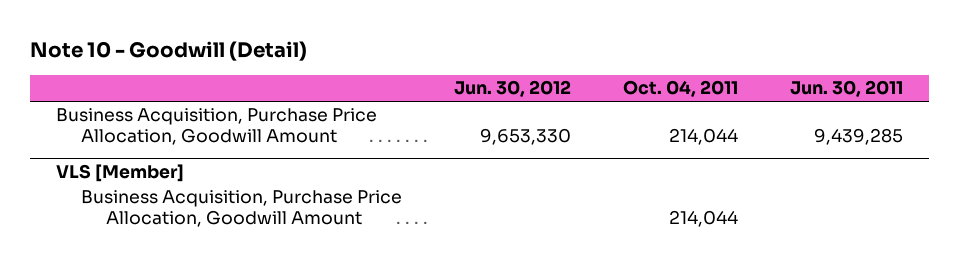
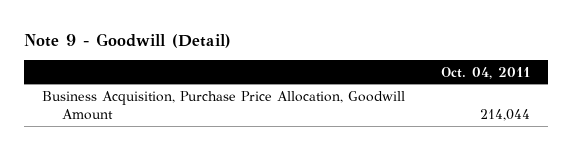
- Note 10 - Goodwill (Detail)
+ Note 9 - Goodwill (Detail)
- | Jun. 30, 2012 | Oct. 04, 2011 | Jun. 30, 2011
+ | Oct. 04, 2011
- VLS [Member]
- Business Acquisition, Purchase Price Allocation, Goodwill Amount | | 214,044 |

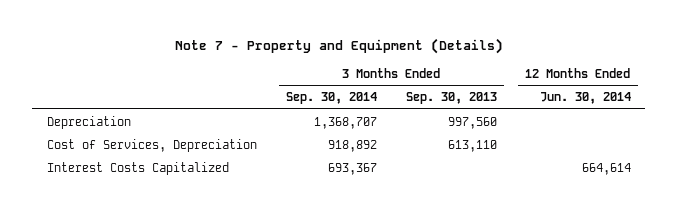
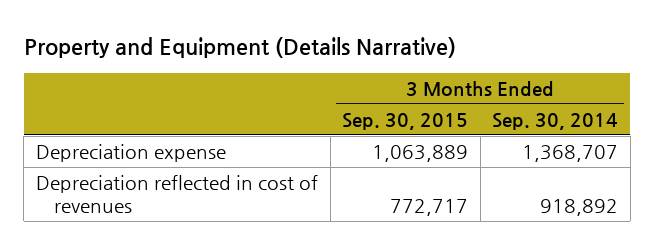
- Note 7 - Property and Equipment (Details)
+ Property and Equipment (Details Narrative)
- | 3 Months Ended Sep. 30, 2014 | 3 Months Ended Sep. 30, 2013 | 12 Months Ended Jun. 30, 2014
+ | 3 Months Ended Sep. 30, 2015 | 3 Months Ended Sep. 30, 2014
- Depreciation | 1,368,707 | 997,560 |
- Cost of Services, Depreciation | 918,892 | 613,110 |
- Interest Costs Capitalized | 693,367 | | 664,614
+ Depreciation expense | 1,063,889 | 1,368,707
+ Depreciation reflected in cost of revenues | 772,717 | 918,892

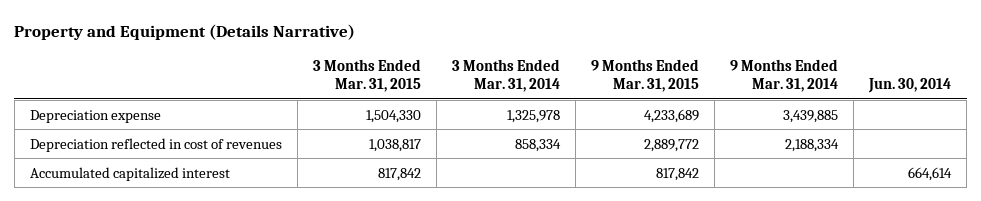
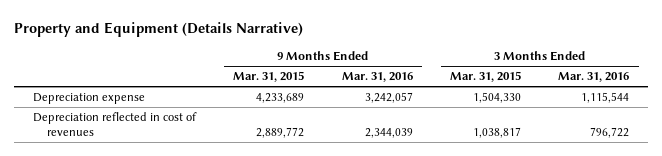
- | 3 Months Ended Mar. 31, 2015 | 3 Months Ended Mar. 31, 2014 | 9 Months Ended Mar. 31, 2015 | 9 Months Ended Mar. 31, 2014 | Jun. 30, 2014
+ | 9 Months Ended Mar. 31, 2015 | 9 Months Ended Mar. 31, 2016 | 3 Months Ended Mar. 31, 2015 | 3 Months Ended Mar. 31, 2016
- Accumulated capitalized interest | 817,842 | | 817,842 | | 664,614

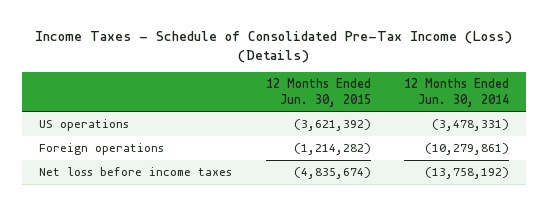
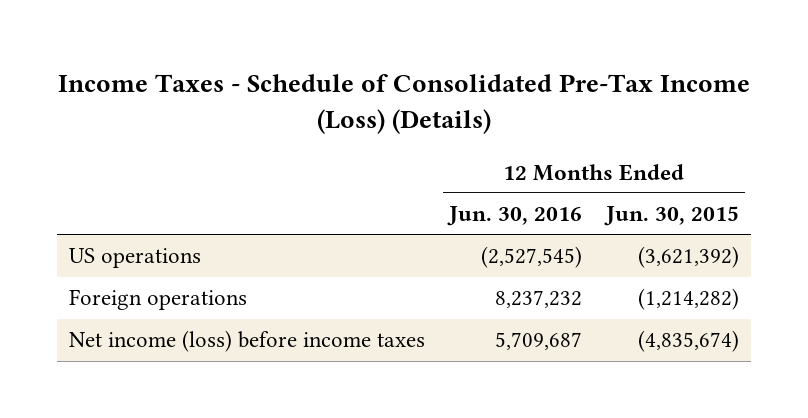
- | 12 Months Ended Jun. 30, 2015 | 12 Months Ended Jun. 30, 2014
+ | 12 Months Ended Jun. 30, 2016 | 12 Months Ended Jun. 30, 2015
- Net loss before income taxes | (4,835,674) | (13,758,192)
+ Net income (loss) before income taxes | 5,709,687 | (4,835,674)

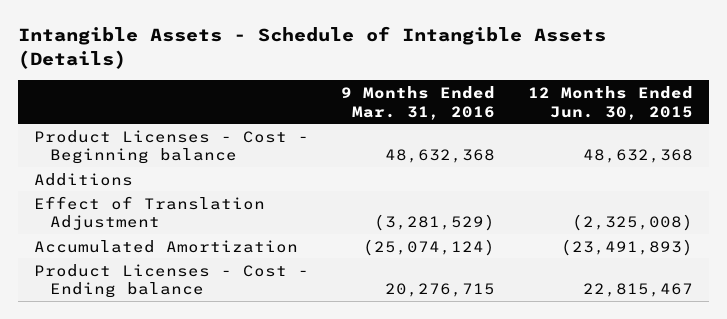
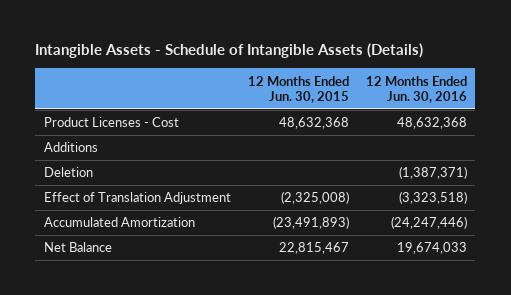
- | 9 Months Ended Mar. 31, 2016 | 12 Months Ended Jun. 30, 2015
+ | 12 Months Ended Jun. 30, 2015 | 12 Months Ended Jun. 30, 2016
- Product Licenses - Cost - Beginning balance | 48,632,368 | 48,632,368
+ Product Licenses - Cost | 48,632,368 | 48,632,368
+ Deletion | | (1,387,371)
- Product Licenses - Cost - Ending balance | 20,276,715 | 22,815,467
+ Net Balance | 22,815,467 | 19,674,033

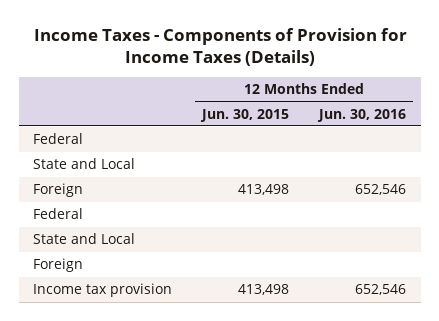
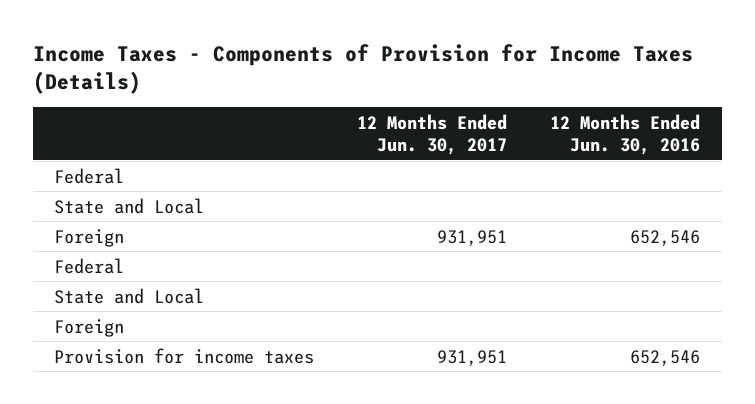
- | 12 Months Ended Jun. 30, 2015 | 12 Months Ended Jun. 30, 2016
+ | 12 Months Ended Jun. 30, 2017 | 12 Months Ended Jun. 30, 2016
- Income tax provision | 413,498 | 652,546
+ Provision for income taxes | 931,951 | 652,546

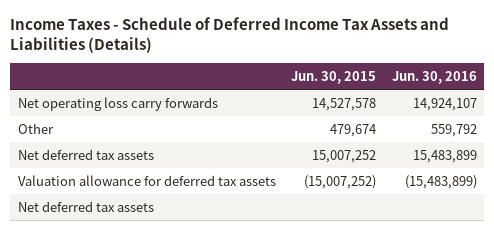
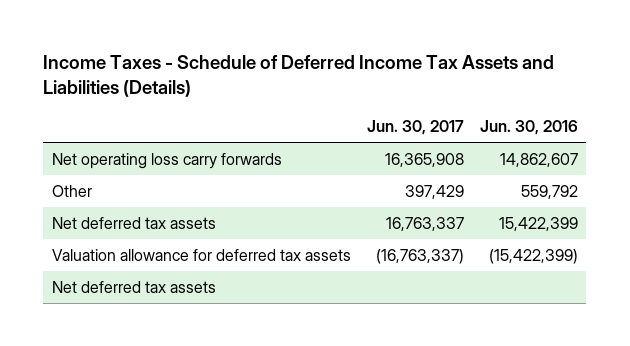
- | Jun. 30, 2015 | Jun. 30, 2016
+ | Jun. 30, 2017 | Jun. 30, 2016
- Net operating loss carry forwards | 14,527,578 | 14,924,107
+ Net operating loss carry forwards | 16,365,908 | 14,862,607
- Net deferred tax assets | 15,007,252 | 15,483,899
- Valuation allowance for deferred tax assets | (15,007,252) | (15,483,899)
+ Net deferred tax assets | 16,763,337 | 15,422,399
+ Valuation allowance for deferred tax assets | (16,763,337) | (15,422,399)

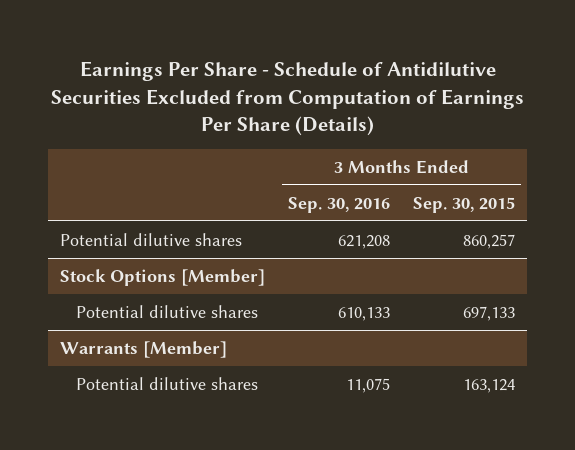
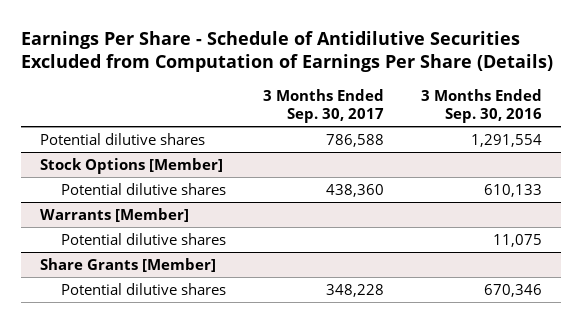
- | 3 Months Ended Sep. 30, 2016 | 3 Months Ended Sep. 30, 2015
+ | 3 Months Ended Sep. 30, 2017 | 3 Months Ended Sep. 30, 2016
- Potential dilutive shares | 621,208 | 860,257
+ Potential dilutive shares | 786,588 | 1,291,554
+ Share Grants [Member]
+ Potential dilutive shares | 348,228 | 670,346

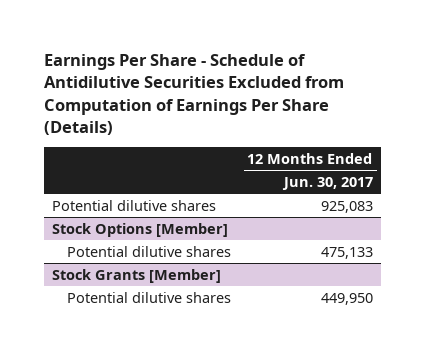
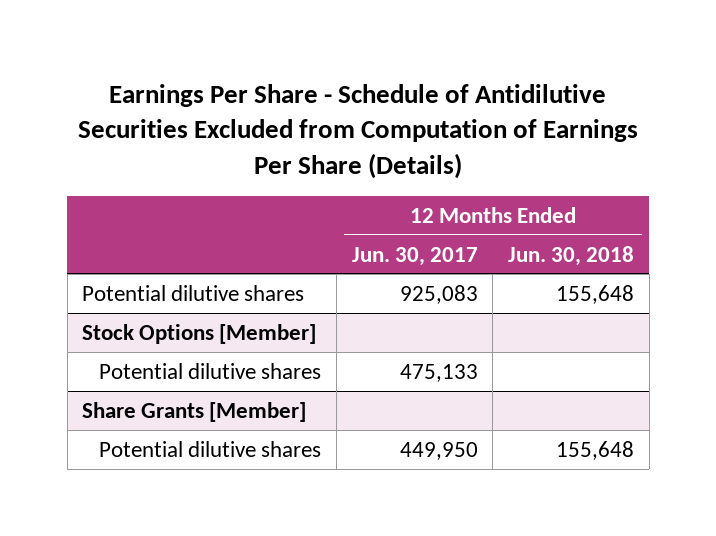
- | 12 Months Ended Jun. 30, 2017
+ | 12 Months Ended Jun. 30, 2017 | 12 Months Ended Jun. 30, 2018
- Stock Grants [Member]
+ Share Grants [Member]

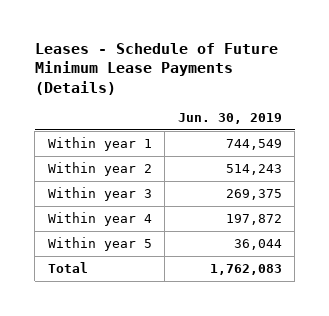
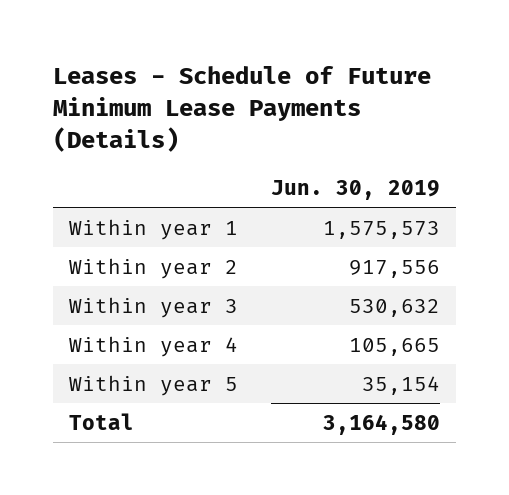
- Within year 1 | 744,549
- Within year 2 | 514,243
- Within year 3 | 269,375
- Within year 4 | 197,872
- Within year 5 | 36,044
- Total | 1,762,083
+ Within year 1 | 1,575,573
+ Within year 2 | 917,556
+ Within year 3 | 530,632
+ Within year 4 | 105,665
+ Within year 5 | 35,154
+ Total | 3,164,580

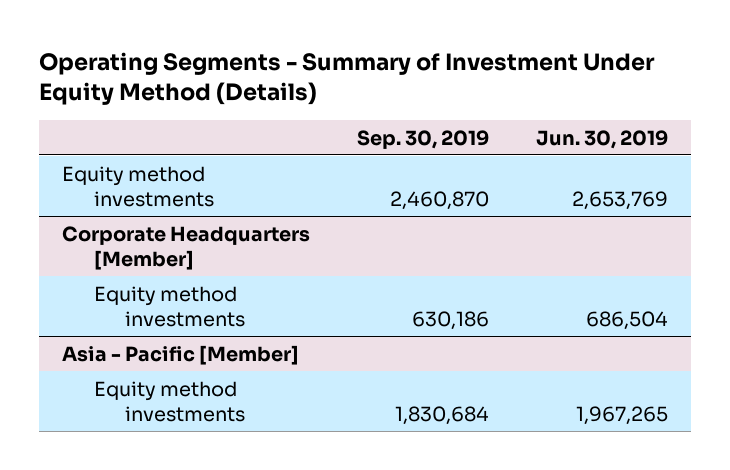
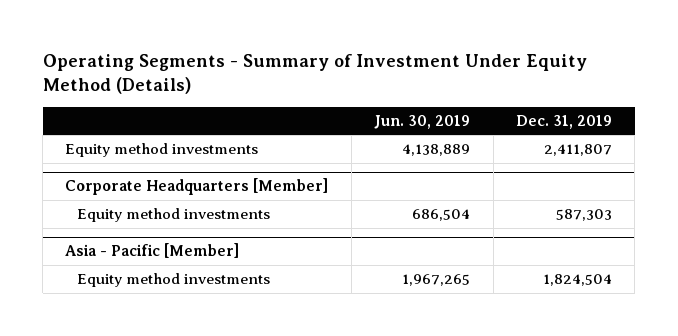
- | Sep. 30, 2019 | Jun. 30, 2019
+ | Jun. 30, 2019 | Dec. 31, 2019
- Equity method investments | 2,460,870 | 2,653,769
+ Equity method investments | 4,138,889 | 2,411,807

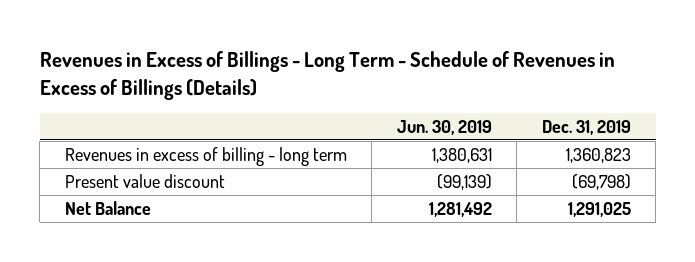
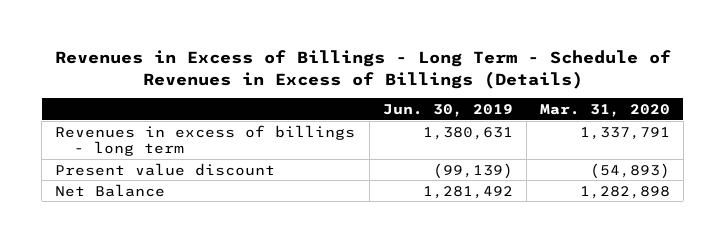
- | Jun. 30, 2019 | Dec. 31, 2019
+ | Jun. 30, 2019 | Mar. 31, 2020
- Revenues in excess of billing - long term | 1,380,631 | 1,360,823
+ Revenues in excess of billings - long term | 1,380,631 | 1,337,791

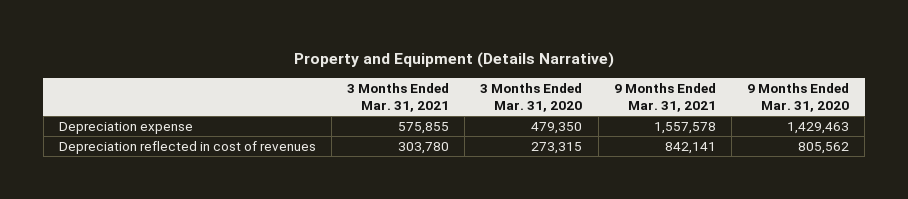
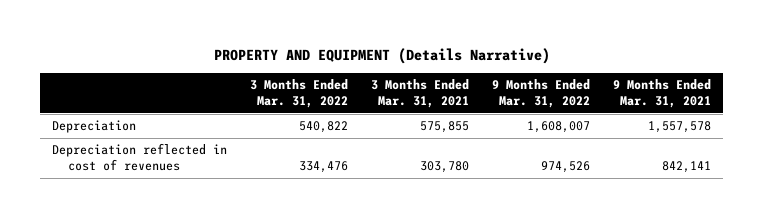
- Property and Equipment (Details Narrative)
+ PROPERTY AND EQUIPMENT (Details Narrative)
- | 3 Months Ended Mar. 31, 2021 | 3 Months Ended Mar. 31, 2020 | 9 Months Ended Mar. 31, 2021 | 9 Months Ended Mar. 31, 2020
+ | 3 Months Ended Mar. 31, 2022 | 3 Months Ended Mar. 31, 2021 | 9 Months Ended Mar. 31, 2022 | 9 Months Ended Mar. 31, 2021
- Depreciation expense | 575,855 | 479,350 | 1,557,578 | 1,429,463
+ Depreciation | 540,822 | 575,855 | 1,608,007 | 1,557,578

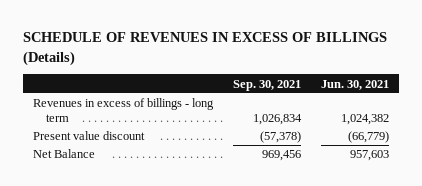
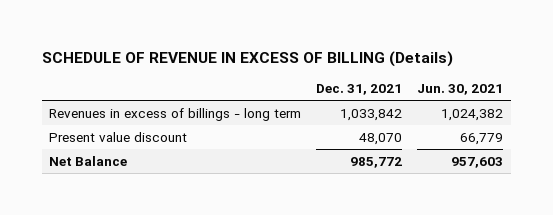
- SCHEDULE OF REVENUES IN EXCESS OF BILLINGS (Details)
+ SCHEDULE OF REVENUE IN EXCESS OF BILLING (Details)
- | Sep. 30, 2021 | Jun. 30, 2021
+ | Dec. 31, 2021 | Jun. 30, 2021
- Present value discount | (57,378) | (66,779)
+ Present value discount | 48,070 | 66,779

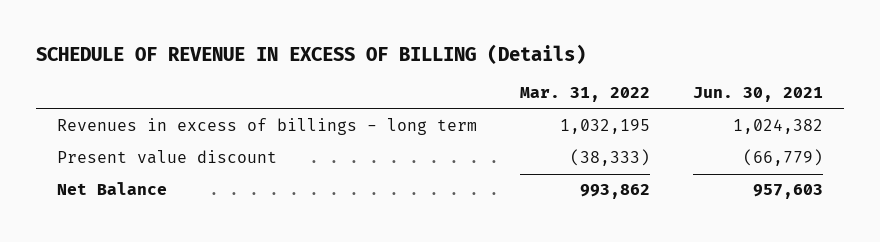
- | Dec. 31, 2021 | Jun. 30, 2021
+ | Mar. 31, 2022 | Jun. 30, 2021
- Present value discount | 48,070 | 66,779
+ Present value discount | (38,333) | (66,779)

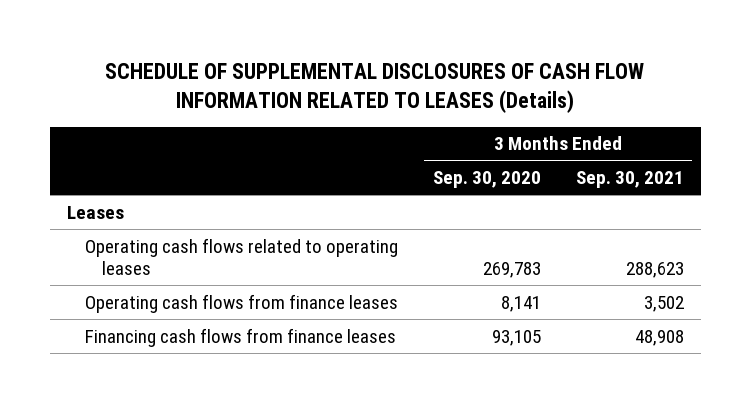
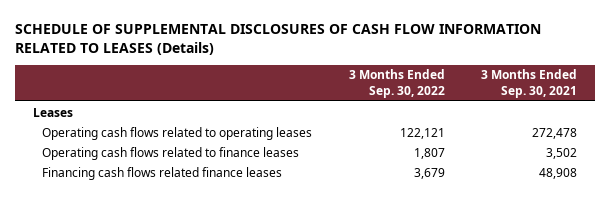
- | 3 Months Ended Sep. 30, 2020 | 3 Months Ended Sep. 30, 2021
+ | 3 Months Ended Sep. 30, 2022 | 3 Months Ended Sep. 30, 2021
- Operating cash flows related to operating leases | 269,783 | 288,623
- Operating cash flows from finance leases | 8,141 | 3,502
- Financing cash flows from finance leases | 93,105 | 48,908
+ Operating cash flows related to operating leases | 122,121 | 272,478
+ Operating cash flows related to finance leases | 1,807 | 3,502
+ Financing cash flows related finance leases | 3,679 | 48,908

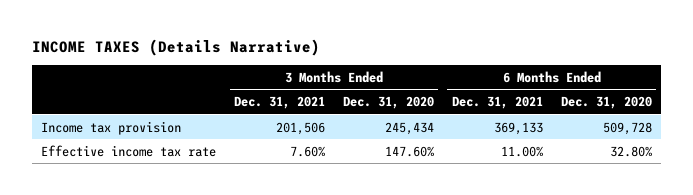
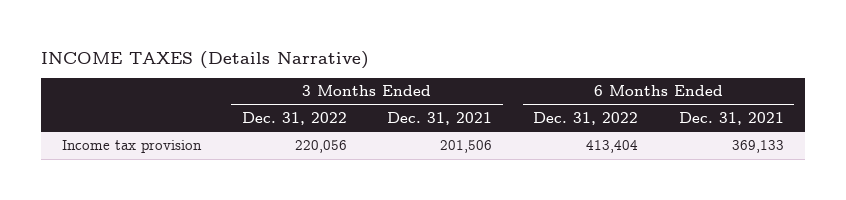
- | 3 Months Ended Dec. 31, 2021 | 3 Months Ended Dec. 31, 2020 | 6 Months Ended Dec. 31, 2021 | 6 Months Ended Dec. 31, 2020
+ | 3 Months Ended Dec. 31, 2022 | 3 Months Ended Dec. 31, 2021 | 6 Months Ended Dec. 31, 2022 | 6 Months Ended Dec. 31, 2021
- Effective income tax rate | 7.60% | 147.60% | 11.00% | 32.80%

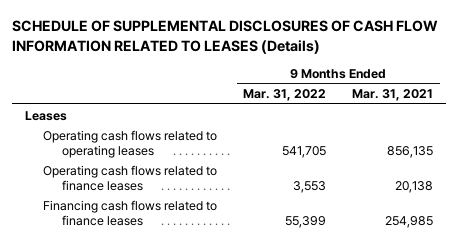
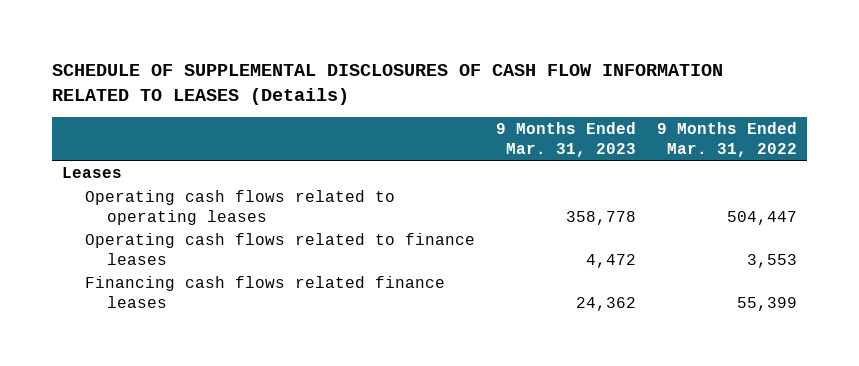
- | 9 Months Ended Mar. 31, 2022 | 9 Months Ended Mar. 31, 2021
+ | 9 Months Ended Mar. 31, 2023 | 9 Months Ended Mar. 31, 2022
- Operating cash flows related to operating leases | 541,705 | 856,135
+ Operating cash flows related to operating leases | 358,778 | 504,447
- Financing cash flows related to finance leases | 55,399 | 254,985
+ Financing cash flows related finance leases | 24,362 | 55,399

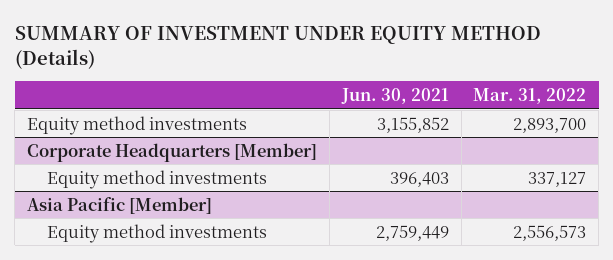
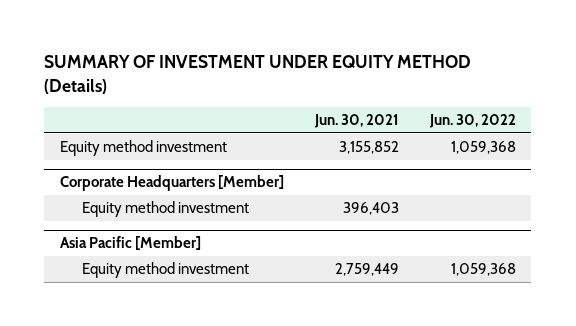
- | Jun. 30, 2021 | Mar. 31, 2022
+ | Jun. 30, 2021 | Jun. 30, 2022
- Equity method investments | 3,155,852 | 2,893,700
+ Equity method investment | 3,155,852 | 1,059,368
@ Corporate Headquarters [Member]
- Equity method investments | 396,403 | 337,127
+ Equity method investment | 396,403 |
@ Asia Pacific [Member]
- Equity method investments | 2,759,449 | 2,556,573
+ Equity method investment | 2,759,449 | 1,059,368

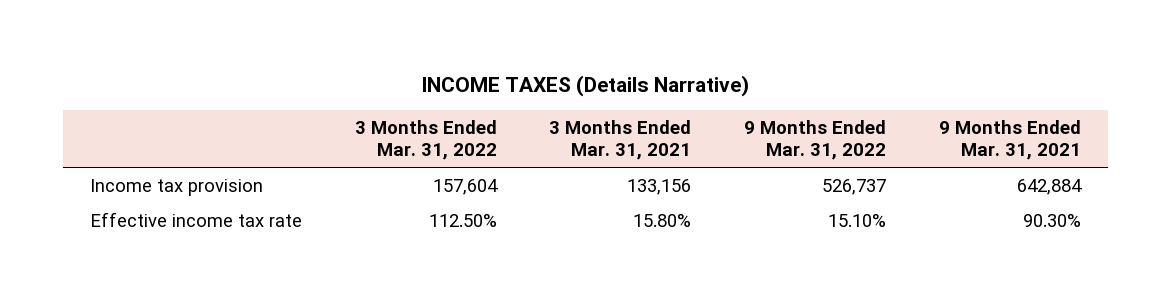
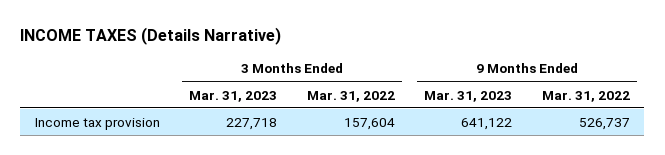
- | 3 Months Ended Mar. 31, 2022 | 3 Months Ended Mar. 31, 2021 | 9 Months Ended Mar. 31, 2022 | 9 Months Ended Mar. 31, 2021
+ | 3 Months Ended Mar. 31, 2023 | 3 Months Ended Mar. 31, 2022 | 9 Months Ended Mar. 31, 2023 | 9 Months Ended Mar. 31, 2022
- Effective income tax rate | 112.50% | 15.80% | 15.10% | 90.30%

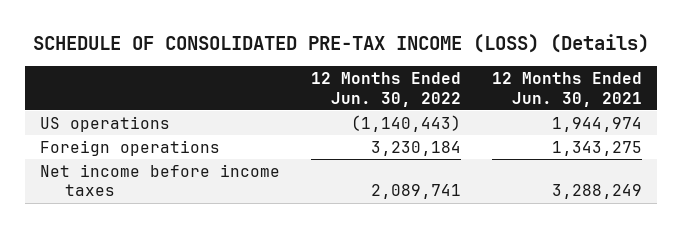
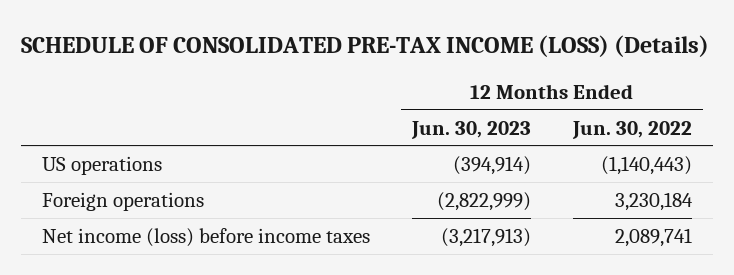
- | 12 Months Ended Jun. 30, 2022 | 12 Months Ended Jun. 30, 2021
+ | 12 Months Ended Jun. 30, 2023 | 12 Months Ended Jun. 30, 2022
- Net income before income taxes | 2,089,741 | 3,288,249
+ Net income (loss) before income taxes | (3,217,913) | 2,089,741

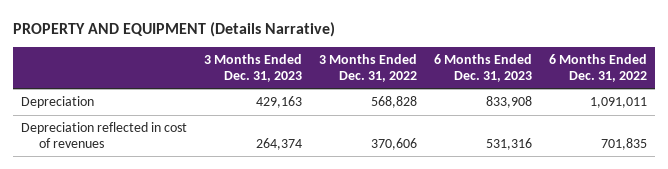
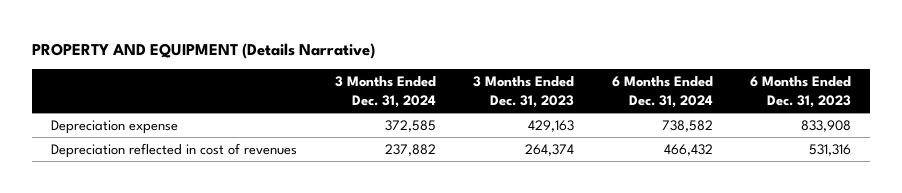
- | 3 Months Ended Dec. 31, 2023 | 3 Months Ended Dec. 31, 2022 | 6 Months Ended Dec. 31, 2023 | 6 Months Ended Dec. 31, 2022
+ | 3 Months Ended Dec. 31, 2024 | 3 Months Ended Dec. 31, 2023 | 6 Months Ended Dec. 31, 2024 | 6 Months Ended Dec. 31, 2023
- Depreciation | 429,163 | 568,828 | 833,908 | 1,091,011
+ Depreciation expense | 372,585 | 429,163 | 738,582 | 833,908

